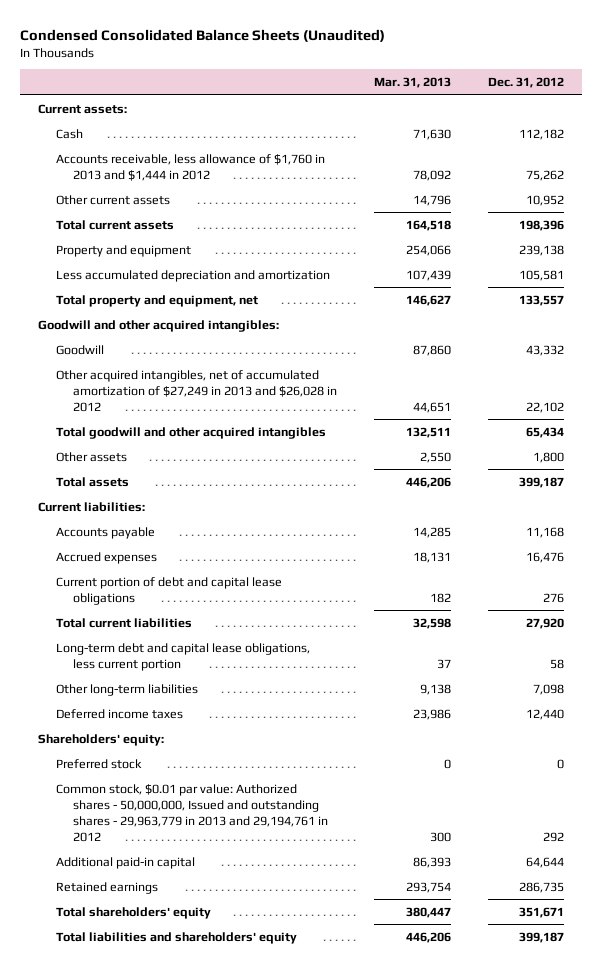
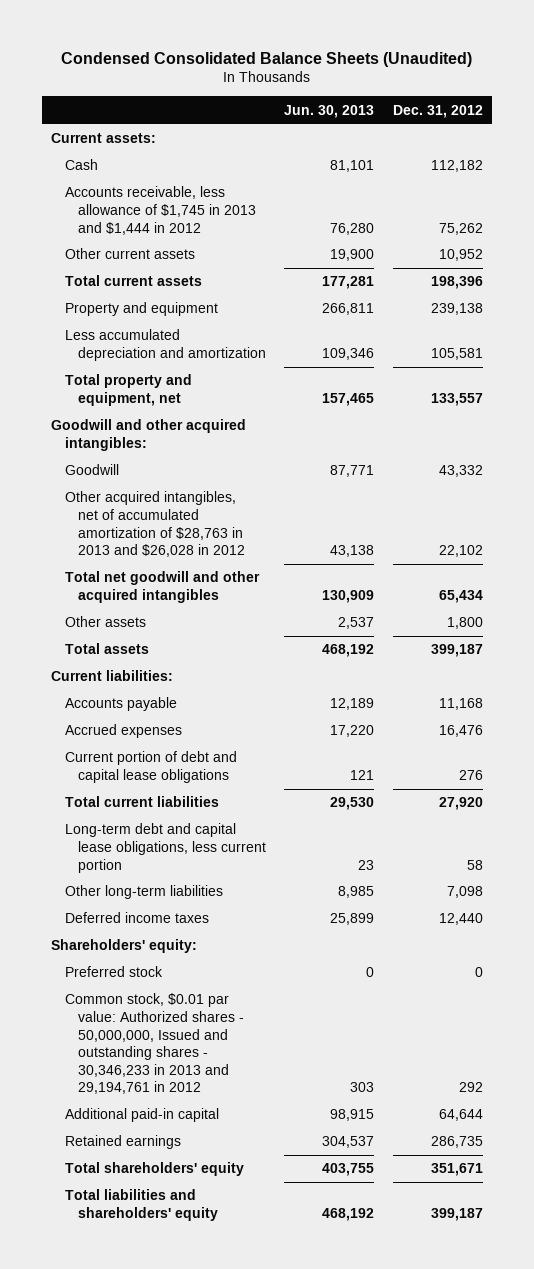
- | Mar. 31, 2013 | Dec. 31, 2012
+ | Jun. 30, 2013 | Dec. 31, 2012
- Accounts receivable, less allowance of $1,760 in 2013 and $1,444 in 2012 | 78,092 | 75,262
+ Accounts receivable, less allowance of $1,745 in 2013 and $1,444 in 2012 | 76,280 | 75,262
- Other acquired intangibles, net of accumulated amortization of $27,249 in 2013 and $26,028 in 2012 | 44,651 | 22,102
- Total goodwill and other acquired intangibles | 132,511 | 65,434
+ Other acquired intangibles, net of accumulated amortization of $28,763 in 2013 and $26,028 in 2012 | 43,138 | 22,102
+ Total net goodwill and other acquired intangibles | 130,909 | 65,434
- Common stock, $0.01 par value: Authorized shares - 50,000,000, Issued and outstanding shares - 29,963,779 in 2013 and 29,194,761 in 2012 | 300 | 292
+ Common stock, $0.01 par value: Authorized shares - 50,000,000, Issued and outstanding shares - 30,346,233 in 2013 and 29,194,761 in 2012 | 303 | 292

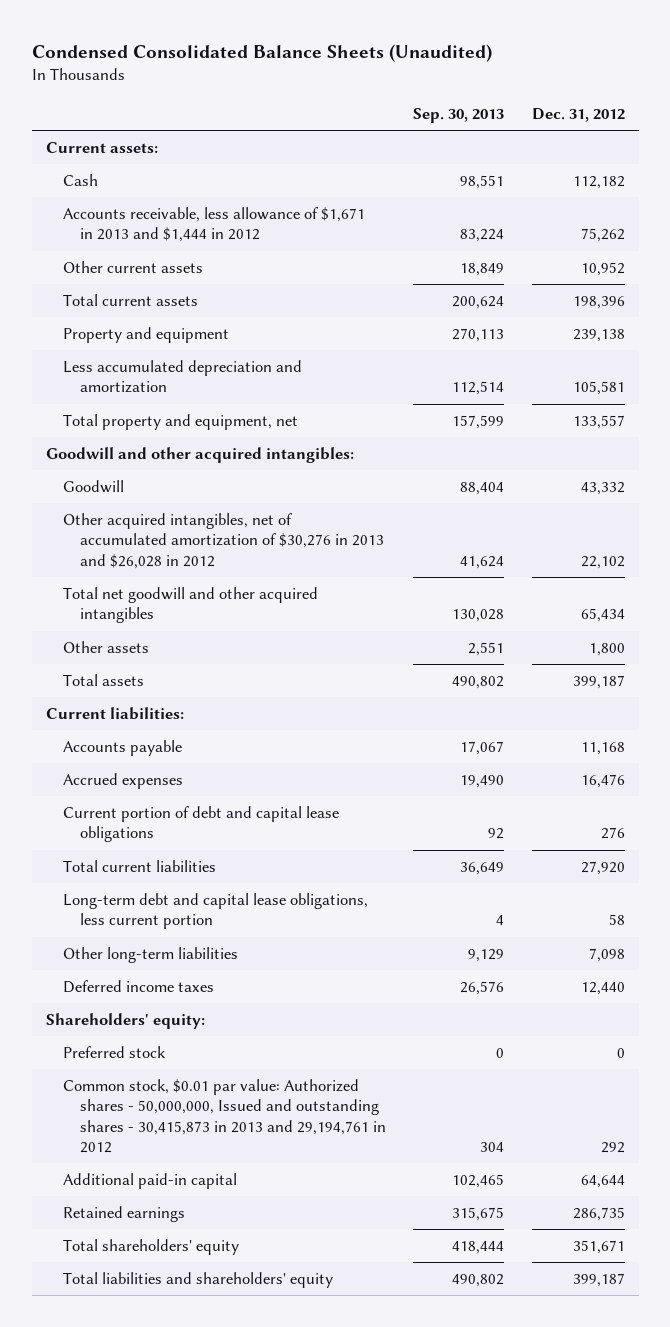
- | Jun. 30, 2013 | Dec. 31, 2012
+ | Sep. 30, 2013 | Dec. 31, 2012
- Accounts receivable, less allowance of $1,745 in 2013 and $1,444 in 2012 | 76,280 | 75,262
+ Accounts receivable, less allowance of $1,671 in 2013 and $1,444 in 2012 | 83,224 | 75,262
- Other acquired intangibles, net of accumulated amortization of $28,763 in 2013 and $26,028 in 2012 | 43,138 | 22,102
+ Other acquired intangibles, net of accumulated amortization of $30,276 in 2013 and $26,028 in 2012 | 41,624 | 22,102
- Common stock, $0.01 par value: Authorized shares - 50,000,000, Issued and outstanding shares - 30,346,233 in 2013 and 29,194,761 in 2012 | 303 | 292
+ Common stock, $0.01 par value: Authorized shares - 50,000,000, Issued and outstanding shares - 30,415,873 in 2013 and 29,194,761 in 2012 | 304 | 292

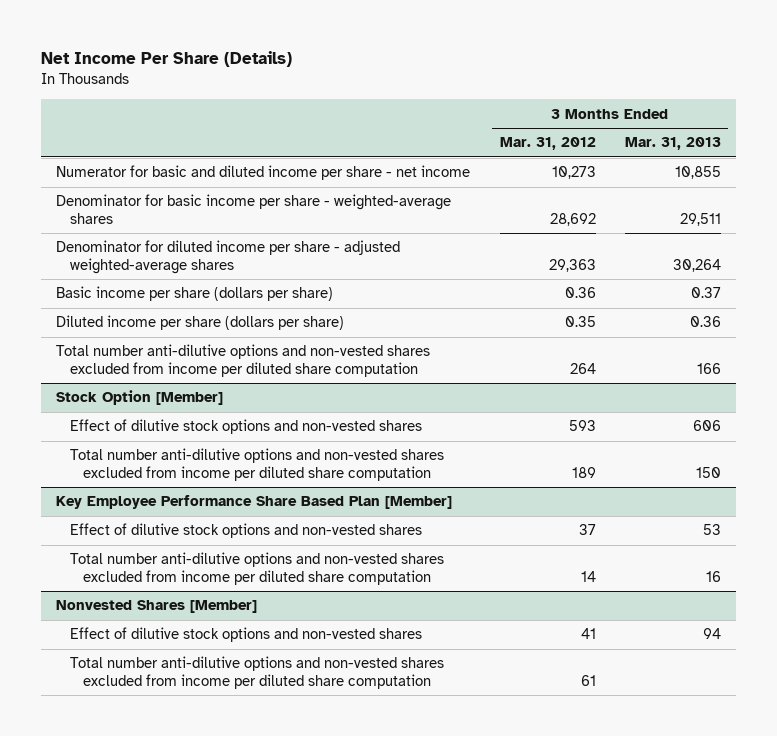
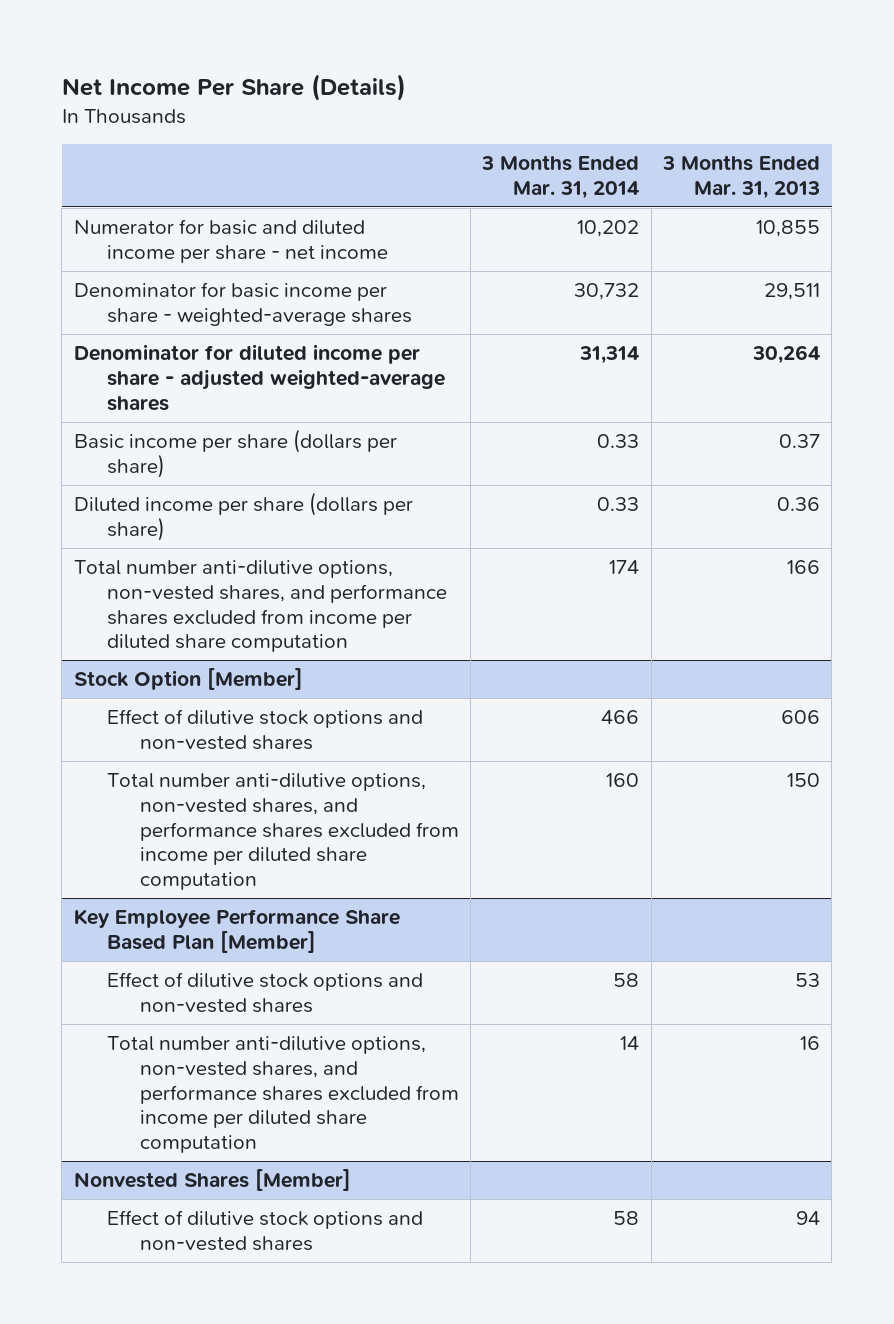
- | 3 Months Ended Mar. 31, 2012 | 3 Months Ended Mar. 31, 2013
+ | 3 Months Ended Mar. 31, 2014 | 3 Months Ended Mar. 31, 2013
- Total number anti-dilutive options and non-vested shares excluded from income per diluted share computation | 264 | 166
+ Total number anti-dilutive options, non-vested shares, and performance shares excluded from income per diluted share computation | 174 | 166
@ Stock Option [Member]
- Total number anti-dilutive options and non-vested shares excluded from income per diluted share computation | 189 | 150
+ Total number anti-dilutive options, non-vested shares, and performance shares excluded from income per diluted share computation | 160 | 150
@ Key Employee Performance Share Based Plan [Member]
- Total number anti-dilutive options and non-vested shares excluded from income per diluted share computation | 14 | 16
+ Total number anti-dilutive options, non-vested shares, and performance shares excluded from income per diluted share computation | 14 | 16
@ Nonvested Shares [Member]
- Total number anti-dilutive options and non-vested shares excluded from income per diluted share computation | 61 |

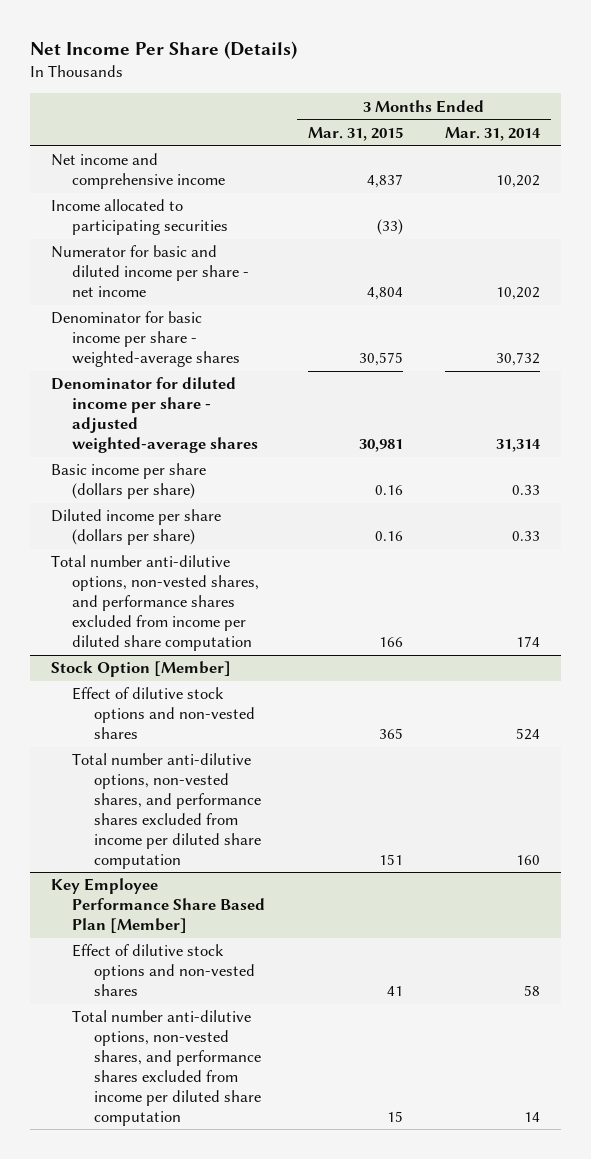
- | 3 Months Ended Mar. 31, 2014 | 3 Months Ended Mar. 31, 2013
+ | 3 Months Ended Mar. 31, 2015 | 3 Months Ended Mar. 31, 2014
+ Net income and comprehensive income | 4,837 | 10,202
+ Income allocated to participating securities | (33) |
@ Stock Option [Member]
- Effect of dilutive stock options and non-vested shares | 466 | 606
+ Effect of dilutive stock options and non-vested shares | 365 | 524
- Nonvested Shares [Member]
- Effect of dilutive stock options and non-vested shares | 58 | 94

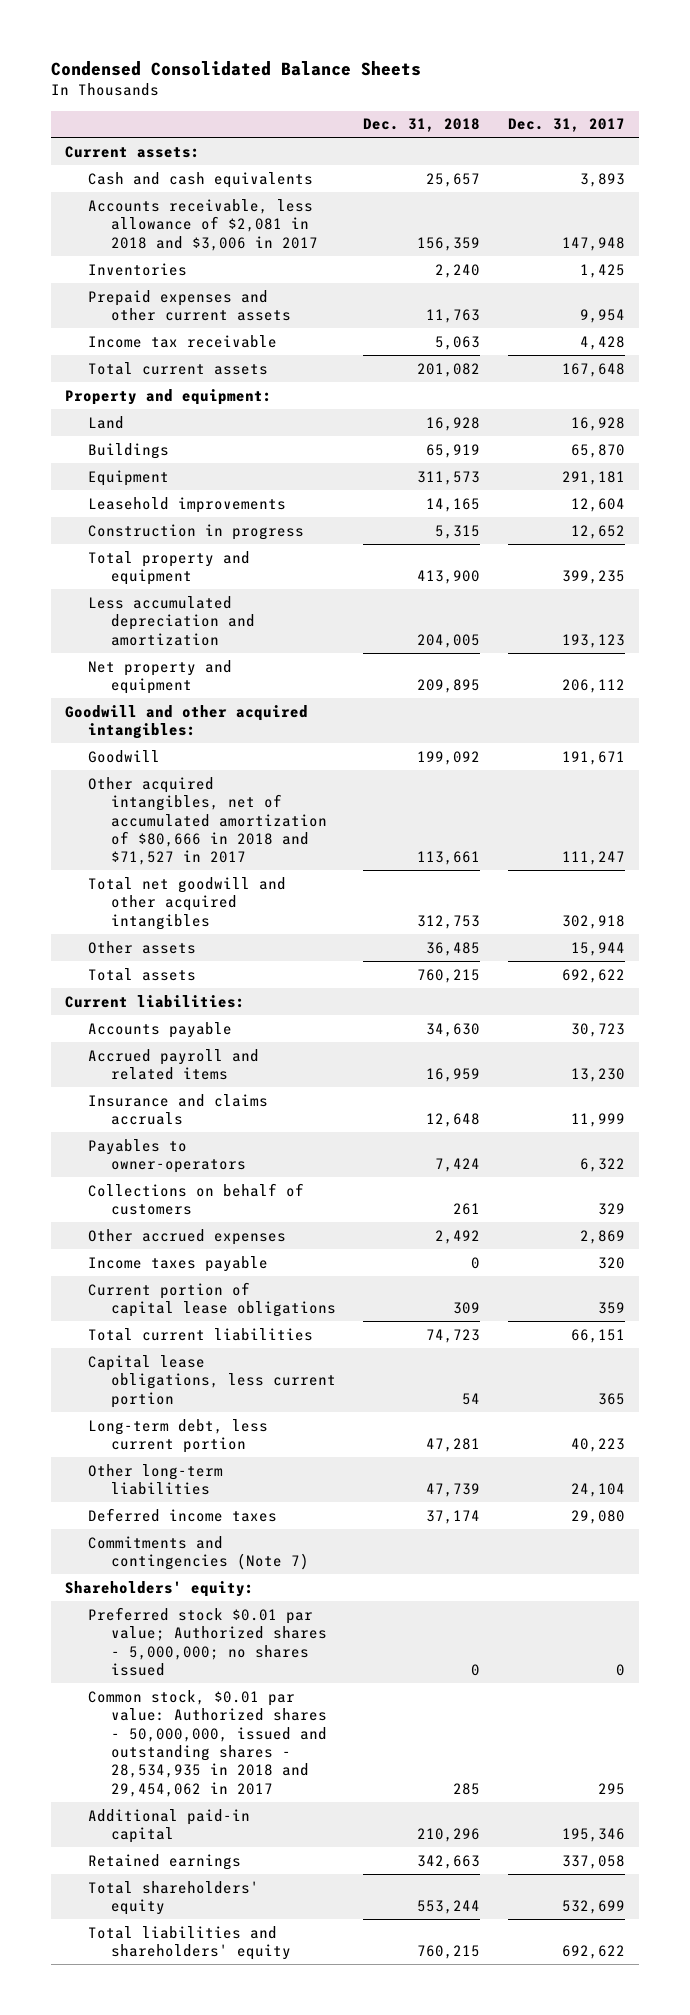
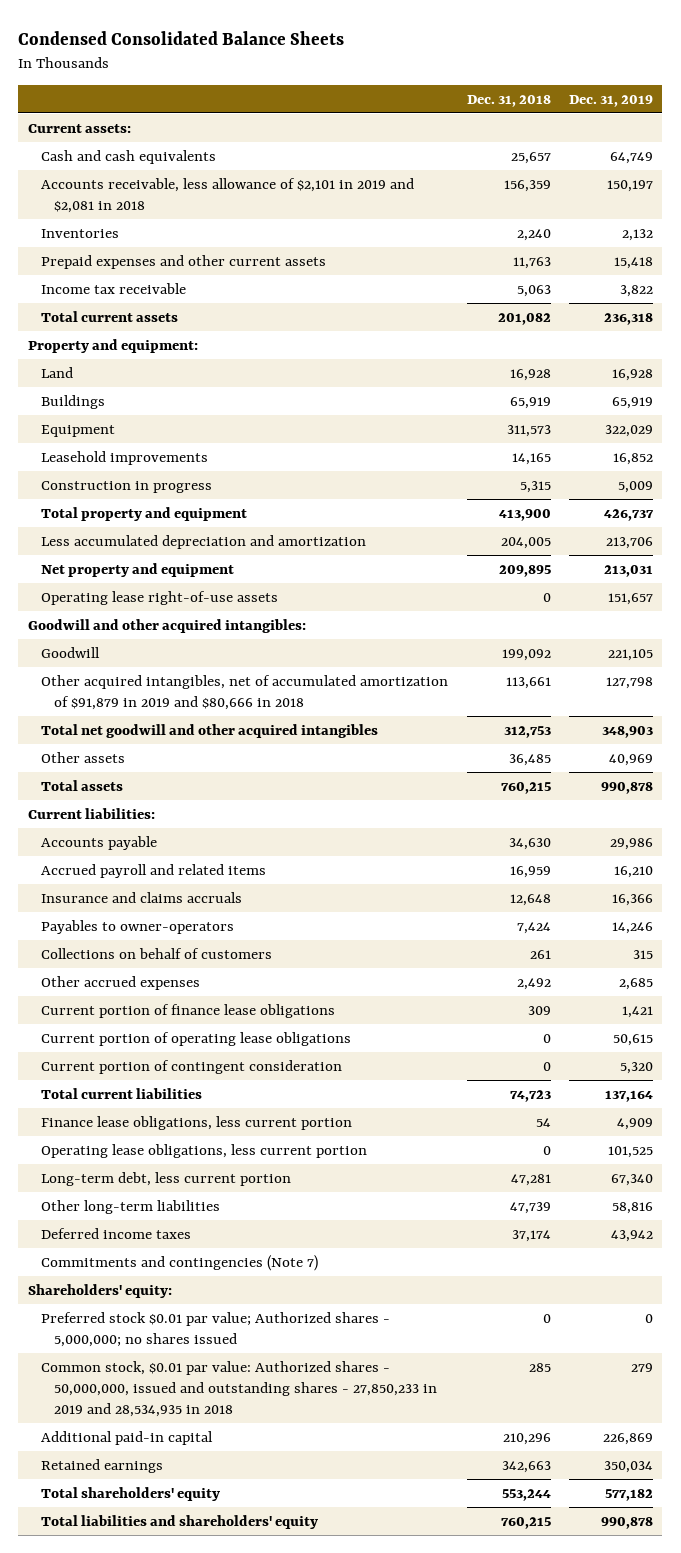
- | Dec. 31, 2018 | Dec. 31, 2017
+ | Dec. 31, 2018 | Dec. 31, 2019
- Accounts receivable, less allowance of $2,081 in 2018 and $3,006 in 2017 | 156,359 | 147,948
+ Accounts receivable, less allowance of $2,101 in 2019 and $2,081 in 2018 | 156,359 | 150,197
+ Operating lease right-of-use assets | 0 | 151,657
- Other acquired intangibles, net of accumulated amortization of $80,666 in 2018 and $71,527 in 2017 | 113,661 | 111,247
+ Other acquired intangibles, net of accumulated amortization of $91,879 in 2019 and $80,666 in 2018 | 113,661 | 127,798
- Income taxes payable | 0 | 320
- Current portion of capital lease obligations | 309 | 359
+ Current portion of finance lease obligations | 309 | 1,421
+ Current portion of operating lease obligations | 0 | 50,615
+ Current portion of contingent consideration | 0 | 5,320
- Capital lease obligations, less current portion | 54 | 365
+ Finance lease obligations, less current portion | 54 | 4,909
+ Operating lease obligations, less current portion | 0 | 101,525
- Common stock, $0.01 par value: Authorized shares - 50,000,000, issued and outstanding shares - 28,534,935 in 2018 and 29,454,062 in 2017 | 285 | 295
+ Common stock, $0.01 par value: Authorized shares - 50,000,000, issued and outstanding shares - 27,850,233 in 2019 and 28,534,935 in 2018 | 285 | 279

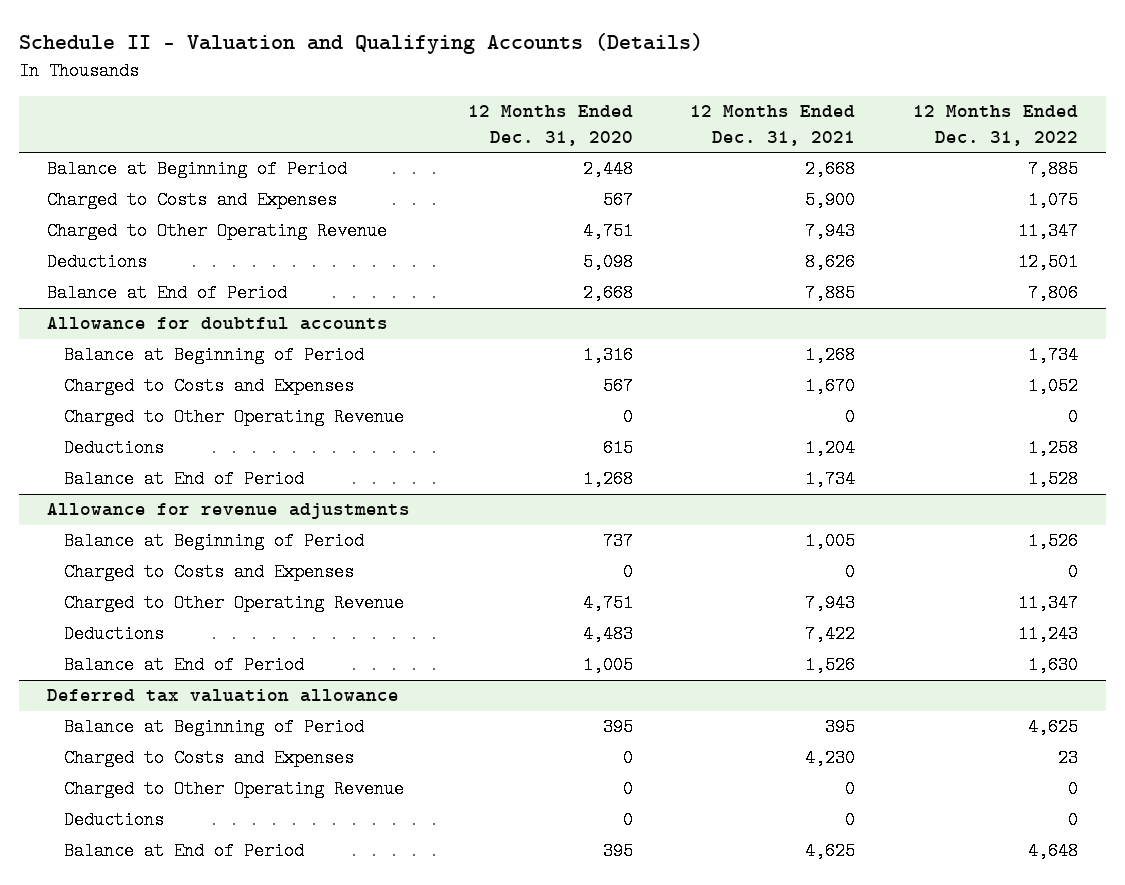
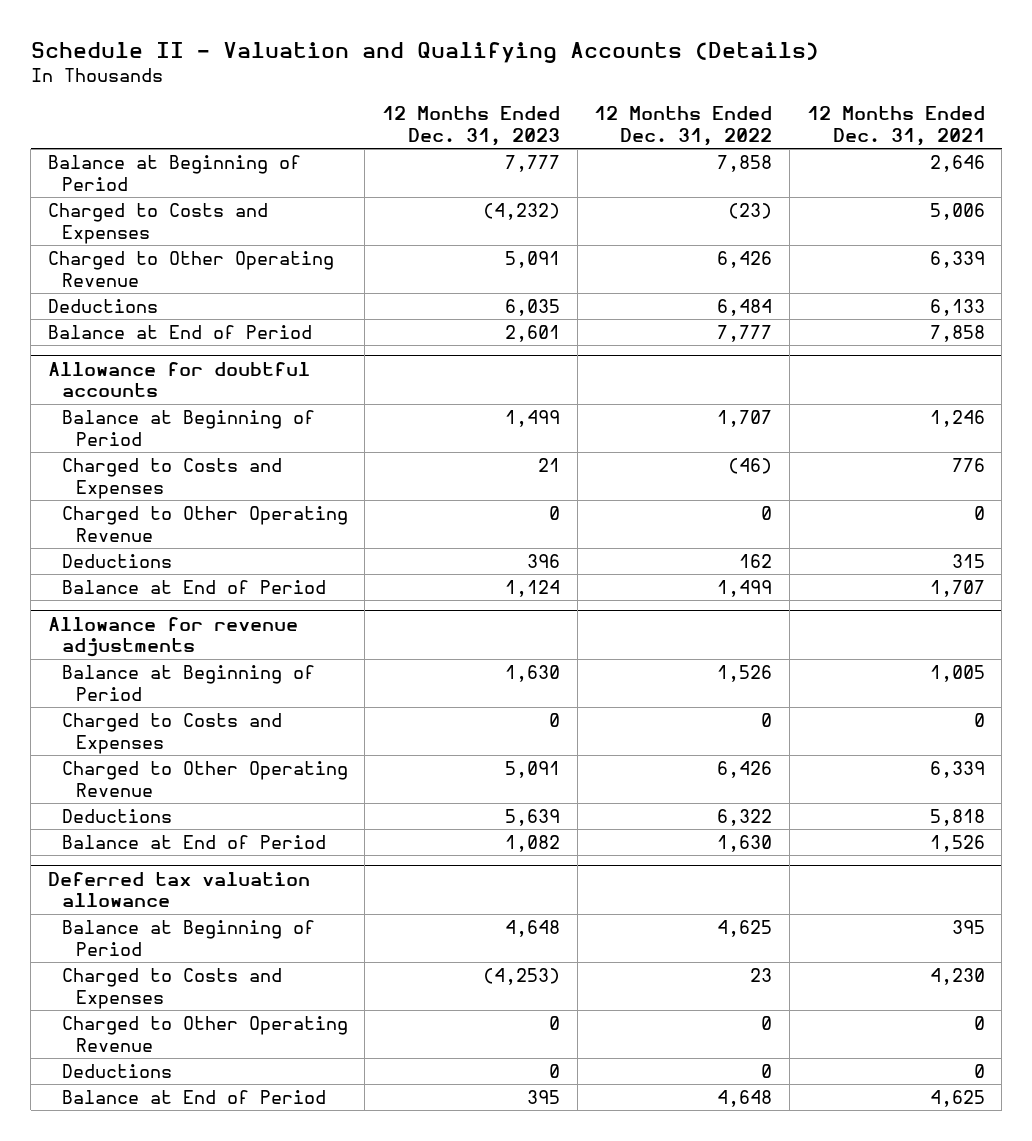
- | 12 Months Ended Dec. 31, 2020 | 12 Months Ended Dec. 31, 2021 | 12 Months Ended Dec. 31, 2022
+ | 12 Months Ended Dec. 31, 2023 | 12 Months Ended Dec. 31, 2022 | 12 Months Ended Dec. 31, 2021
- Balance at Beginning of Period | 2,448 | 2,668 | 7,885
- Charged to Costs and Expenses | 567 | 5,900 | 1,075
- Charged to Other Operating Revenue | 4,751 | 7,943 | 11,347
- Deductions | 5,098 | 8,626 | 12,501
- Balance at End of Period | 2,668 | 7,885 | 7,806
+ Balance at Beginning of Period | 7,777 | 7,858 | 2,646
+ Charged to Costs and Expenses | (4,232) | (23) | 5,006
+ Charged to Other Operating Revenue | 5,091 | 6,426 | 6,339
+ Deductions | 6,035 | 6,484 | 6,133
+ Balance at End of Period | 2,601 | 7,777 | 7,858
@ Allowance for doubtful accounts
- Balance at Beginning of Period | 1,316 | 1,268 | 1,734
- Charged to Costs and Expenses | 567 | 1,670 | 1,052
+ Balance at Beginning of Period | 1,499 | 1,707 | 1,246
+ Charged to Costs and Expenses | 21 | (46) | 776
- Deductions | 615 | 1,204 | 1,258
- Balance at End of Period | 1,268 | 1,734 | 1,528
+ Deductions | 396 | 162 | 315
+ Balance at End of Period | 1,124 | 1,499 | 1,707
@ Allowance for revenue adjustments
- Charged to Other Operating Revenue | 4,751 | 7,943 | 11,347
- Deductions | 4,483 | 7,422 | 11,243
+ Charged to Other Operating Revenue | 5,091 | 6,426 | 6,339
+ Deductions | 5,639 | 6,322 | 5,818

